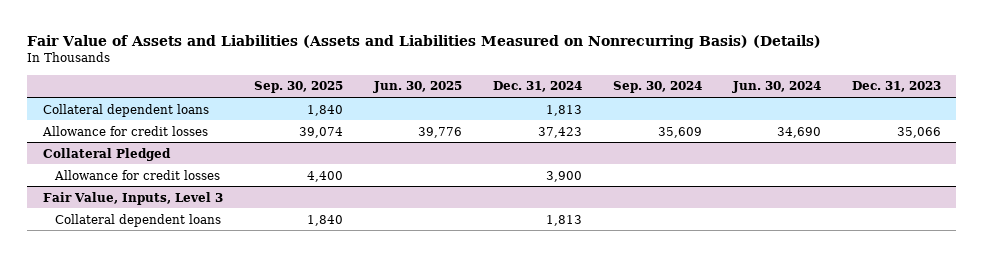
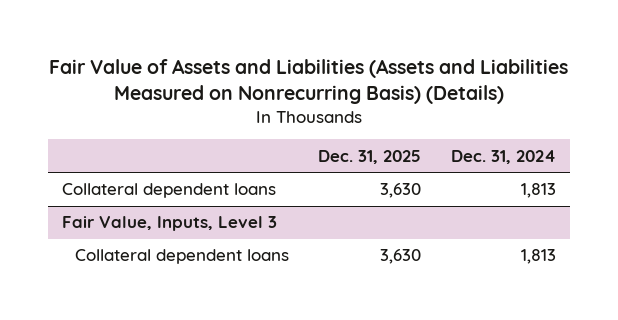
- | Sep. 30, 2025 | Jun. 30, 2025 | Dec. 31, 2024 | Sep. 30, 2024 | Jun. 30, 2024 | Dec. 31, 2023
+ | Dec. 31, 2025 | Dec. 31, 2024
- Allowance for credit losses | 39,074 | 39,776 | 37,423 | 35,609 | 34,690 | 35,066
- Collateral Pledged
- Allowance for credit losses | 4,400 | | 3,900 | | |

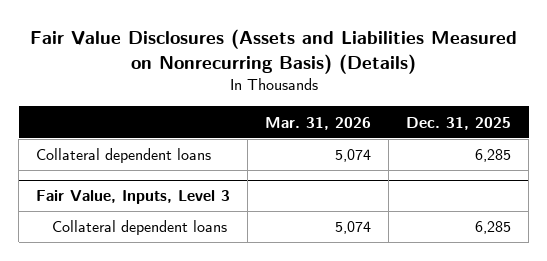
- Fair Value of Assets and Liabilities (Assets and Liabilities Measured on Nonrecurring Basis) (Details)
+ Fair Value Disclosures (Assets and Liabilities Measured on Nonrecurring Basis) (Details)
- | Dec. 31, 2025 | Dec. 31, 2024
+ | Mar. 31, 2026 | Dec. 31, 2025
- Collateral dependent loans | 3,630 | 1,813
+ Collateral dependent loans | 5,074 | 6,285
@ Fair Value, Inputs, Level 3
- Collateral dependent loans | 3,630 | 1,813
+ Collateral dependent loans | 5,074 | 6,285

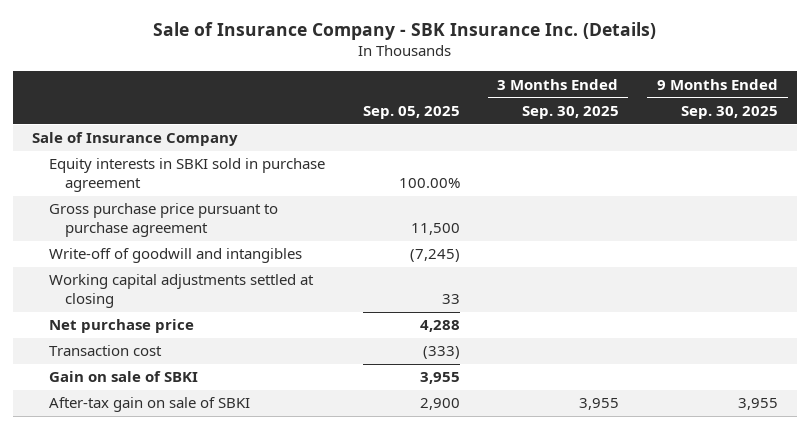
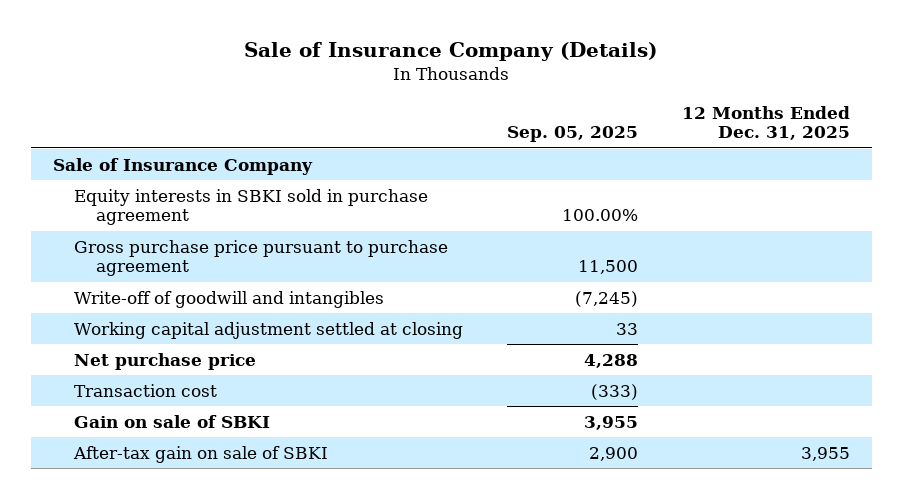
- Sale of Insurance Company - SBK Insurance Inc. (Details)
+ Sale of Insurance Company (Details)
- | Sep. 05, 2025 | 3 Months Ended Sep. 30, 2025 | 9 Months Ended Sep. 30, 2025
+ | Sep. 05, 2025 | 12 Months Ended Dec. 31, 2025
- Working capital adjustments settled at closing | 33 | |
+ Working capital adjustment settled at closing | 33 |

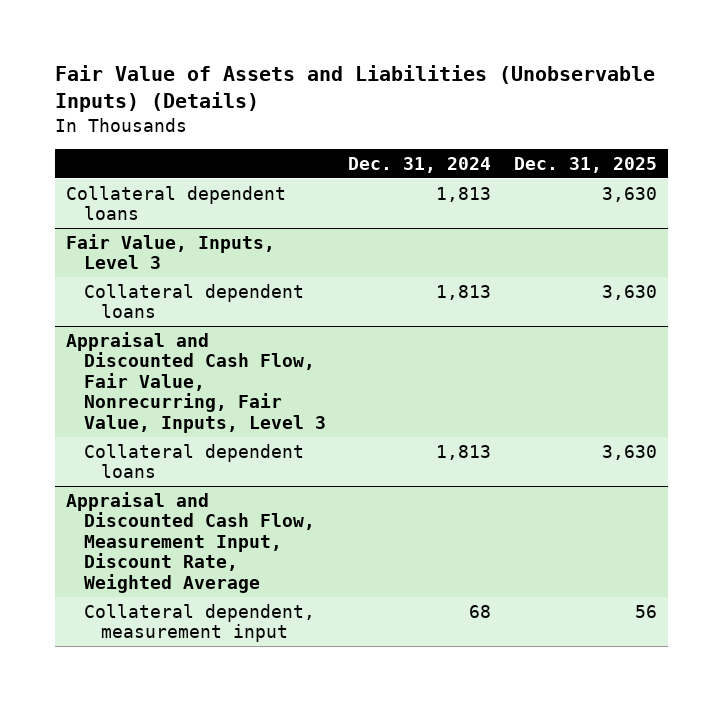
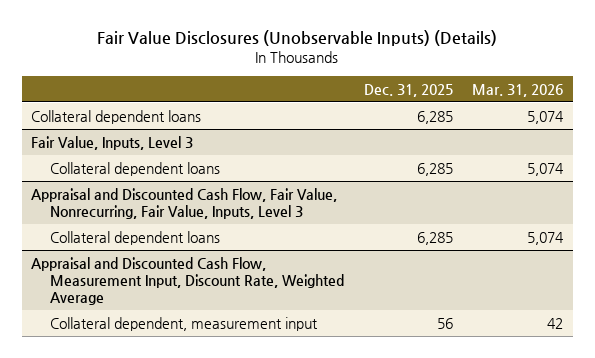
- Fair Value of Assets and Liabilities (Unobservable Inputs) (Details)
+ Fair Value Disclosures (Unobservable Inputs) (Details)
- | Dec. 31, 2024 | Dec. 31, 2025
+ | Dec. 31, 2025 | Mar. 31, 2026
- Collateral dependent loans | 1,813 | 3,630
+ Collateral dependent loans | 6,285 | 5,074
@ Fair Value, Inputs, Level 3
- Collateral dependent loans | 1,813 | 3,630
+ Collateral dependent loans | 6,285 | 5,074
@ Appraisal and Discounted Cash Flow, Fair Value, Nonrecurring, Fair Value, Inputs, Level 3
- Collateral dependent loans | 1,813 | 3,630
+ Collateral dependent loans | 6,285 | 5,074

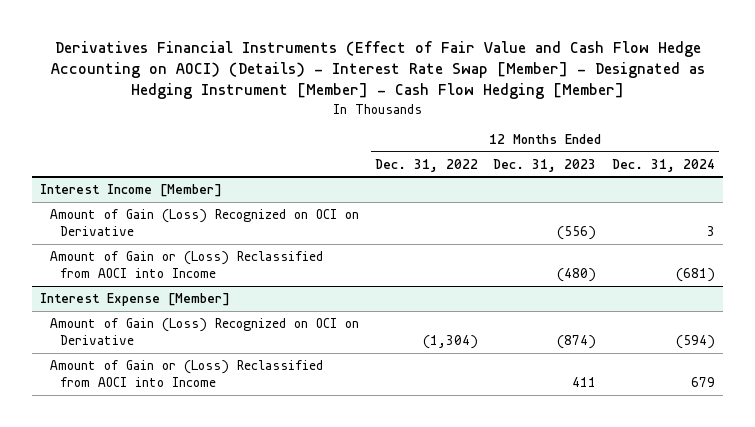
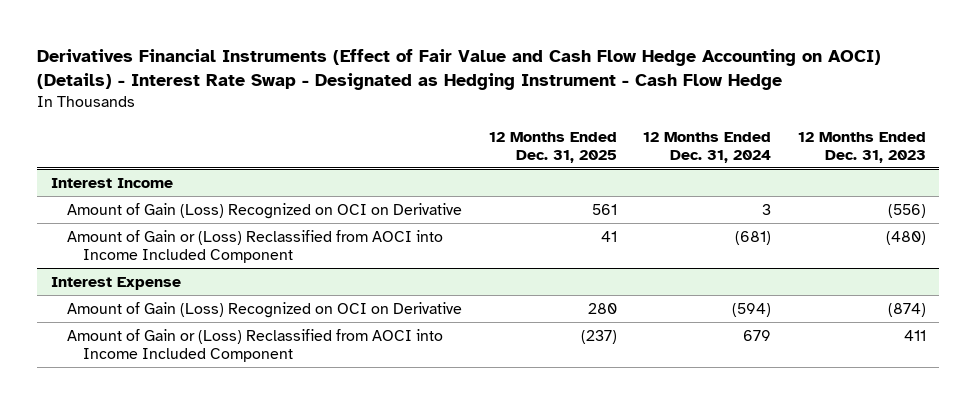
- Derivatives Financial Instruments (Effect of Fair Value and Cash Flow Hedge Accounting on AOCI) (Details) - Interest Rate Swap [Member] - Designated as Hedging Instrument [Member] - Cash Flow Hedging [Member]
+ Derivatives Financial Instruments (Effect of Fair Value and Cash Flow Hedge Accounting on AOCI) (Details) - Interest Rate Swap - Designated as Hedging Instrument - Cash Flow Hedge
- | 12 Months Ended Dec. 31, 2022 | 12 Months Ended Dec. 31, 2023 | 12 Months Ended Dec. 31, 2024
+ | 12 Months Ended Dec. 31, 2025 | 12 Months Ended Dec. 31, 2024 | 12 Months Ended Dec. 31, 2023
- Interest Income [Member]
+ Interest Income
- Amount of Gain or (Loss) Reclassified from AOCI into Income | | (480) | (681)
- Interest Expense [Member]
+ Amount of Gain or (Loss) Reclassified from AOCI into Income Included Component | 41 | (681) | (480)
+ Interest Expense
- Amount of Gain or (Loss) Reclassified from AOCI into Income | | 411 | 679
+ Amount of Gain or (Loss) Reclassified from AOCI into Income Included Component | (237) | 679 | 411

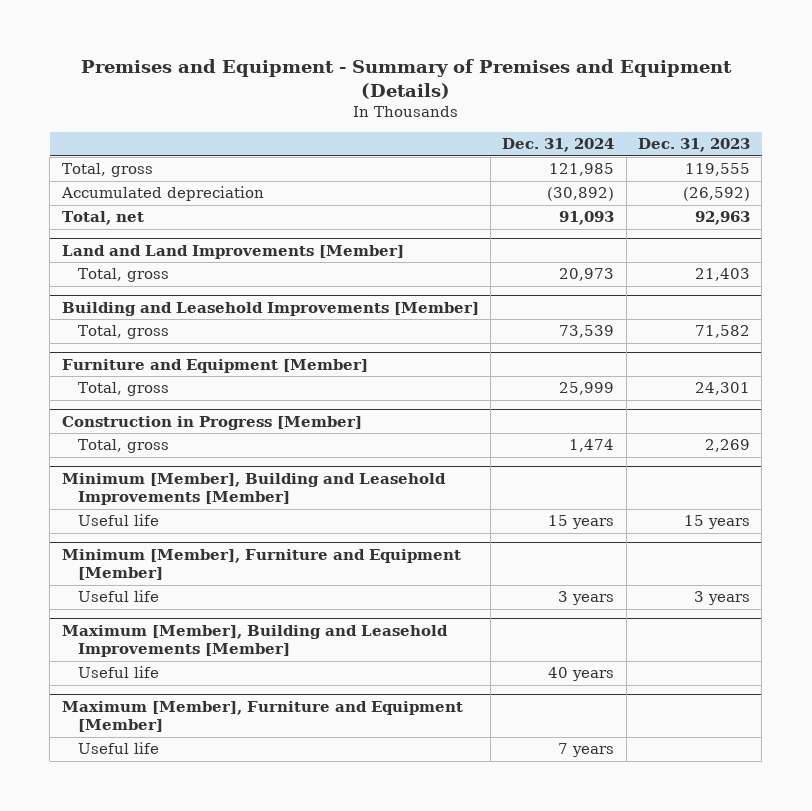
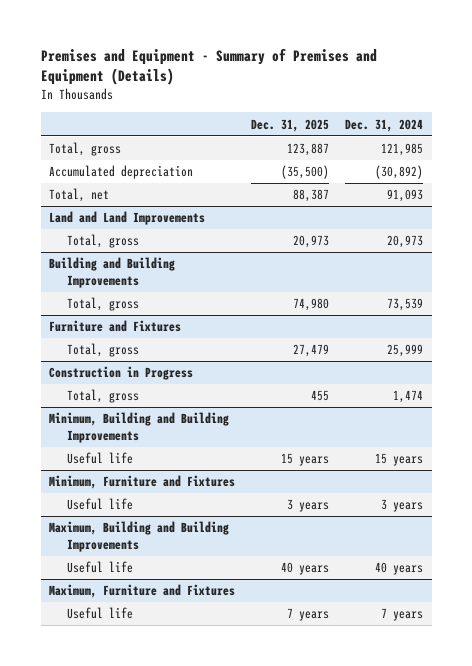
- | Dec. 31, 2024 | Dec. 31, 2023
+ | Dec. 31, 2025 | Dec. 31, 2024
- Land and Land Improvements [Member]
+ Land and Land Improvements
- Building and Leasehold Improvements [Member]
+ Building and Building Improvements
- Furniture and Equipment [Member]
+ Furniture and Fixtures
- Construction in Progress [Member]
+ Construction in Progress
- Minimum [Member], Building and Leasehold Improvements [Member]
+ Minimum, Building and Building Improvements
- Minimum [Member], Furniture and Equipment [Member]
+ Minimum, Furniture and Fixtures
- Maximum [Member], Building and Leasehold Improvements [Member]
+ Maximum, Building and Building Improvements
- Maximum [Member], Furniture and Equipment [Member]
+ Maximum, Furniture and Fixtures

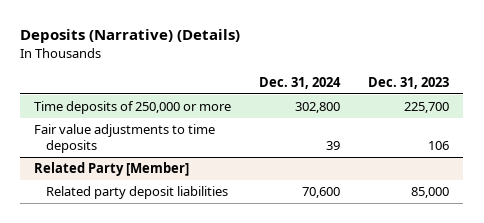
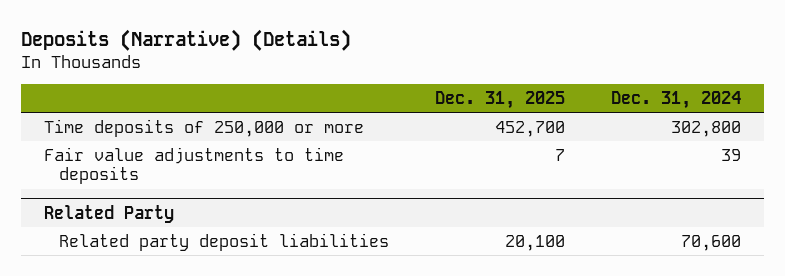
- | Dec. 31, 2024 | Dec. 31, 2023
+ | Dec. 31, 2025 | Dec. 31, 2024
- Related Party [Member]
+ Related Party

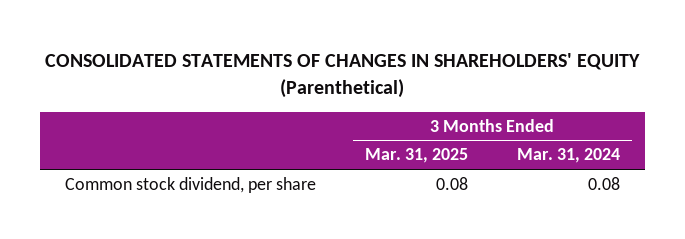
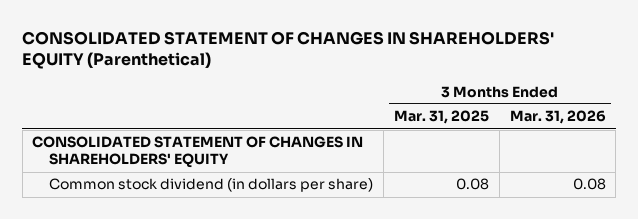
- CONSOLIDATED STATEMENTS OF CHANGES IN SHAREHOLDERS' EQUITY (Parenthetical)
+ CONSOLIDATED STATEMENT OF CHANGES IN SHAREHOLDERS' EQUITY (Parenthetical)
- | 3 Months Ended Mar. 31, 2025 | 3 Months Ended Mar. 31, 2024
+ | 3 Months Ended Mar. 31, 2025 | 3 Months Ended Mar. 31, 2026
- Common stock dividend, per share | 0.08 | 0.08
+ CONSOLIDATED STATEMENT OF CHANGES IN SHAREHOLDERS' EQUITY
+ Common stock dividend (in dollars per share) | 0.08 | 0.08

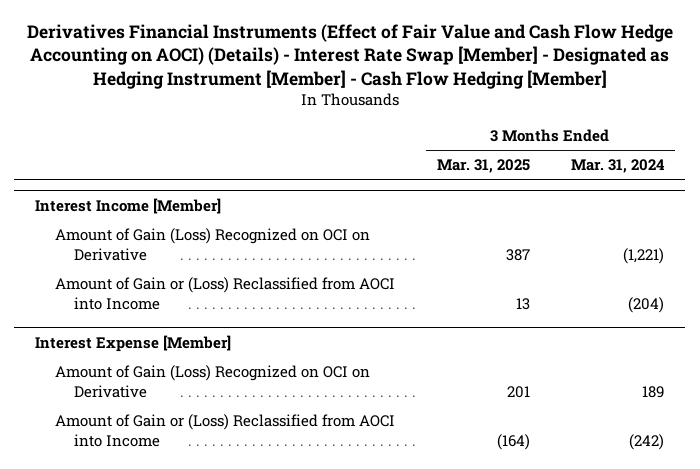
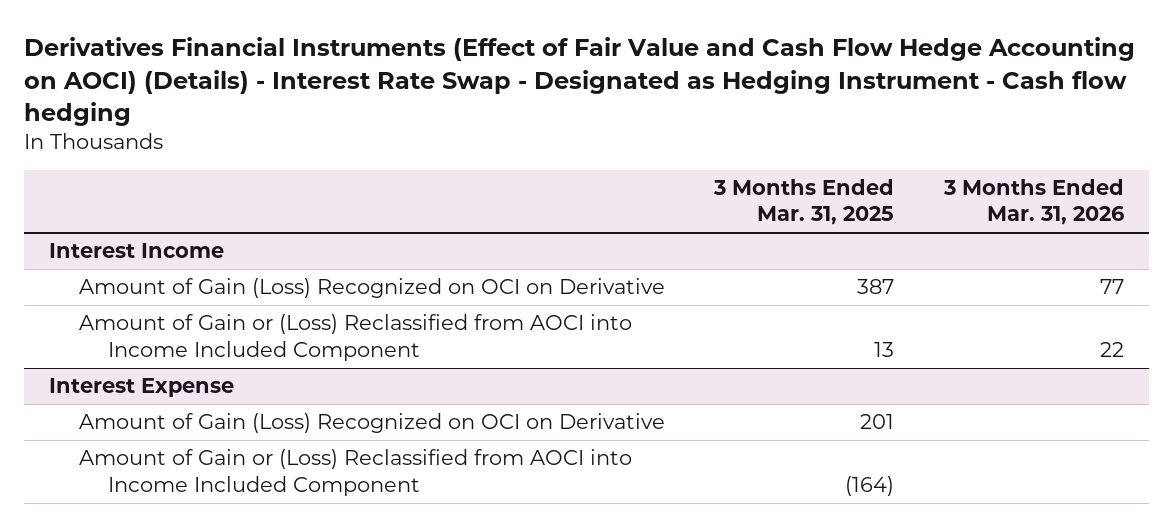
- Derivatives Financial Instruments (Effect of Fair Value and Cash Flow Hedge Accounting on AOCI) (Details) - Interest Rate Swap [Member] - Designated as Hedging Instrument [Member] - Cash Flow Hedging [Member]
+ Derivatives Financial Instruments (Effect of Fair Value and Cash Flow Hedge Accounting on AOCI) (Details) - Interest Rate Swap - Designated as Hedging Instrument - Cash flow hedging
- | 3 Months Ended Mar. 31, 2025 | 3 Months Ended Mar. 31, 2024
+ | 3 Months Ended Mar. 31, 2025 | 3 Months Ended Mar. 31, 2026
- Interest Income [Member]
+ Interest Income
- Amount of Gain or (Loss) Reclassified from AOCI into Income | 13 | (204)
- Interest Expense [Member]
+ Amount of Gain or (Loss) Reclassified from AOCI into Income Included Component | 13 | 22
+ Interest Expense
- Amount of Gain or (Loss) Reclassified from AOCI into Income | (164) | (242)
+ Amount of Gain or (Loss) Reclassified from AOCI into Income Included Component | (164) |

